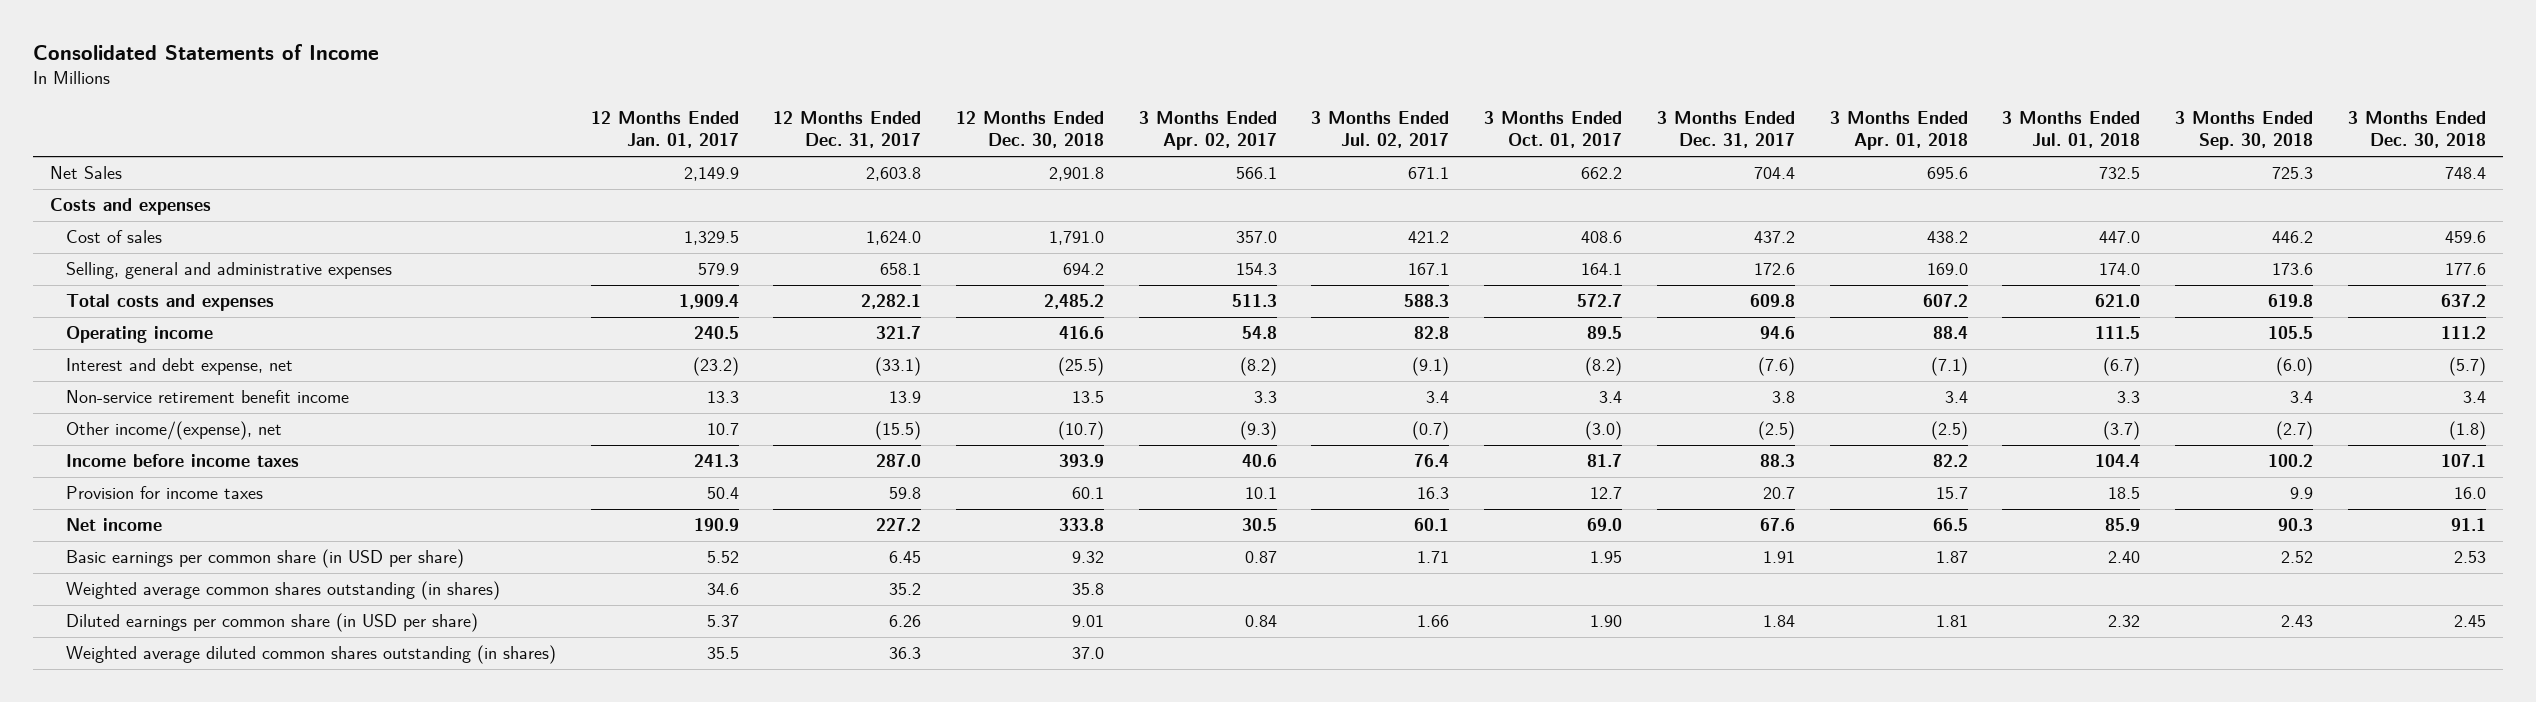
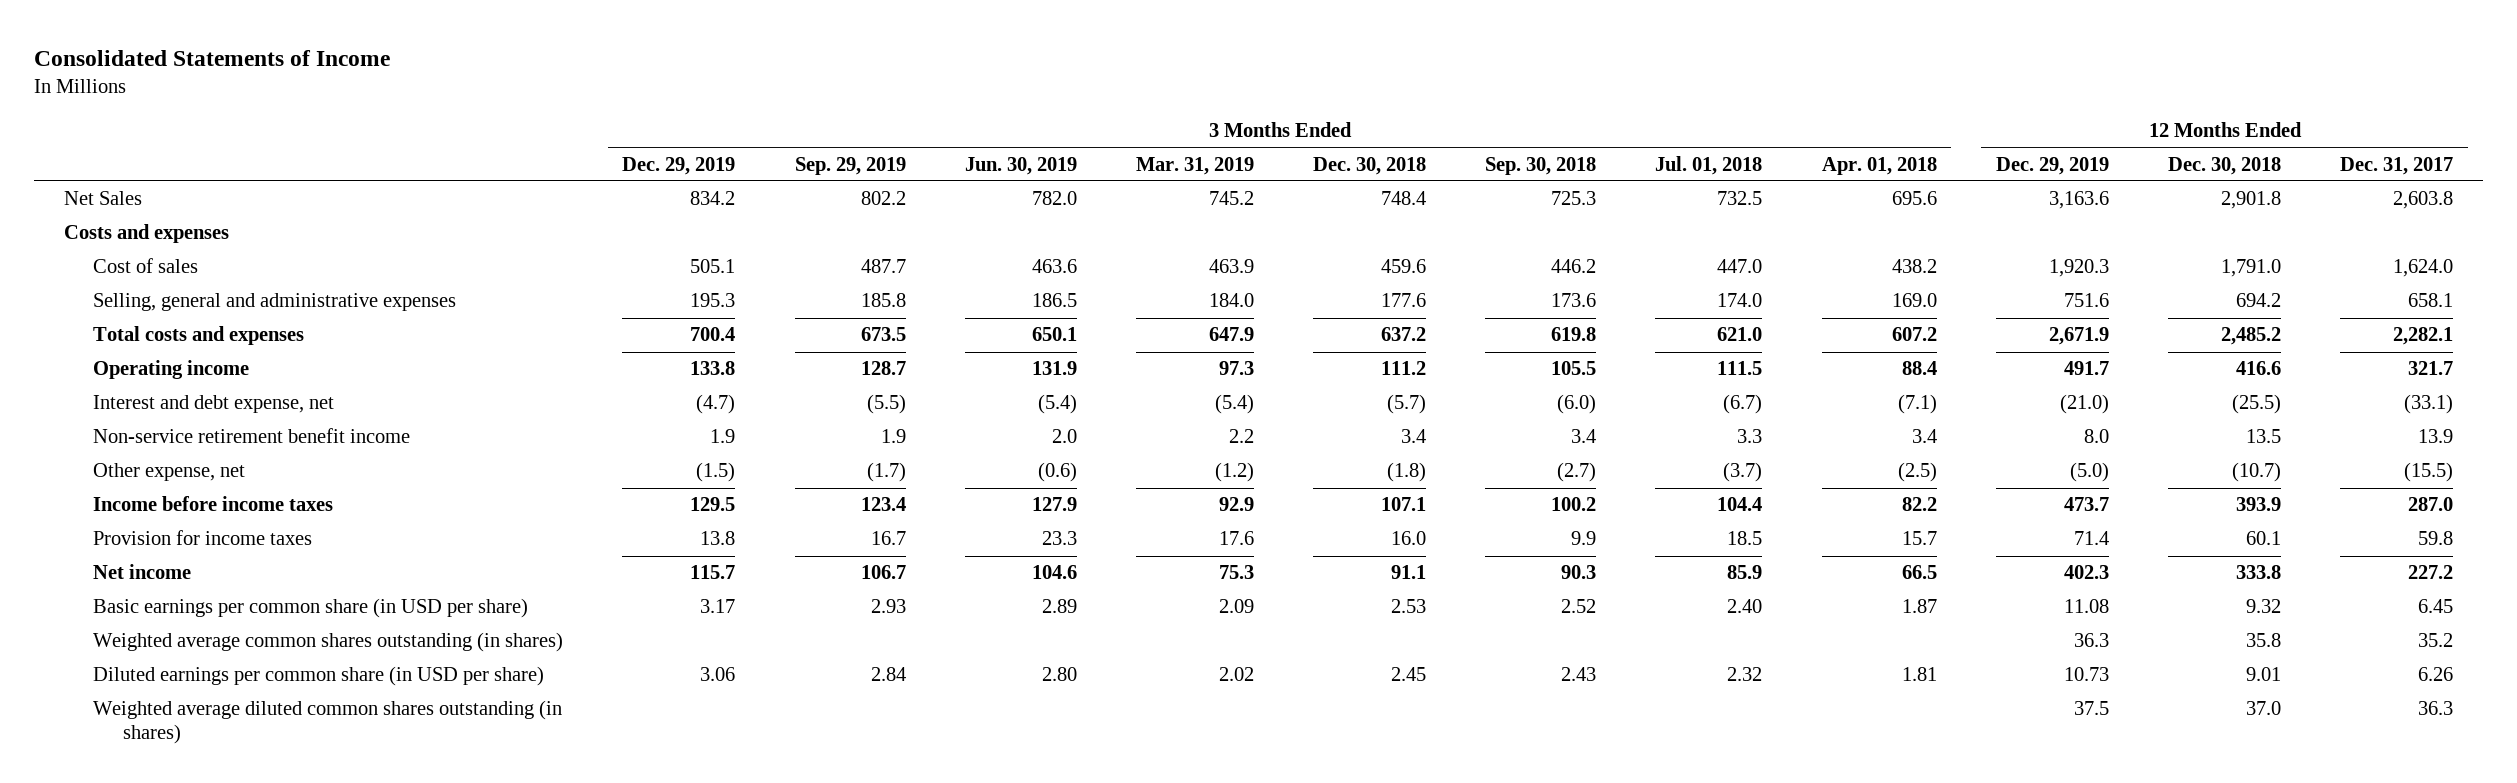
- | 12 Months Ended Jan. 01, 2017 | 12 Months Ended Dec. 31, 2017 | 12 Months Ended Dec. 30, 2018 | 3 Months Ended Apr. 02, 2017 | 3 Months Ended Jul. 02, 2017 | 3 Months Ended Oct. 01, 2017 | 3 Months Ended Dec. 31, 2017 | 3 Months Ended Apr. 01, 2018 | 3 Months Ended Jul. 01, 2018 | 3 Months Ended Sep. 30, 2018 | 3 Months Ended Dec. 30, 2018
+ | 3 Months Ended Dec. 29, 2019 | 3 Months Ended Sep. 29, 2019 | 3 Months Ended Jun. 30, 2019 | 3 Months Ended Mar. 31, 2019 | 3 Months Ended Dec. 30, 2018 | 3 Months Ended Sep. 30, 2018 | 3 Months Ended Jul. 01, 2018 | 3 Months Ended Apr. 01, 2018 | 12 Months Ended Dec. 29, 2019 | 12 Months Ended Dec. 30, 2018 | 12 Months Ended Dec. 31, 2017
- Other income/(expense), net | 10.7 | (15.5) | (10.7) | (9.3) | (0.7) | (3.0) | (2.5) | (2.5) | (3.7) | (2.7) | (1.8)
+ Other expense, net | (1.5) | (1.7) | (0.6) | (1.2) | (1.8) | (2.7) | (3.7) | (2.5) | (5.0) | (10.7) | (15.5)

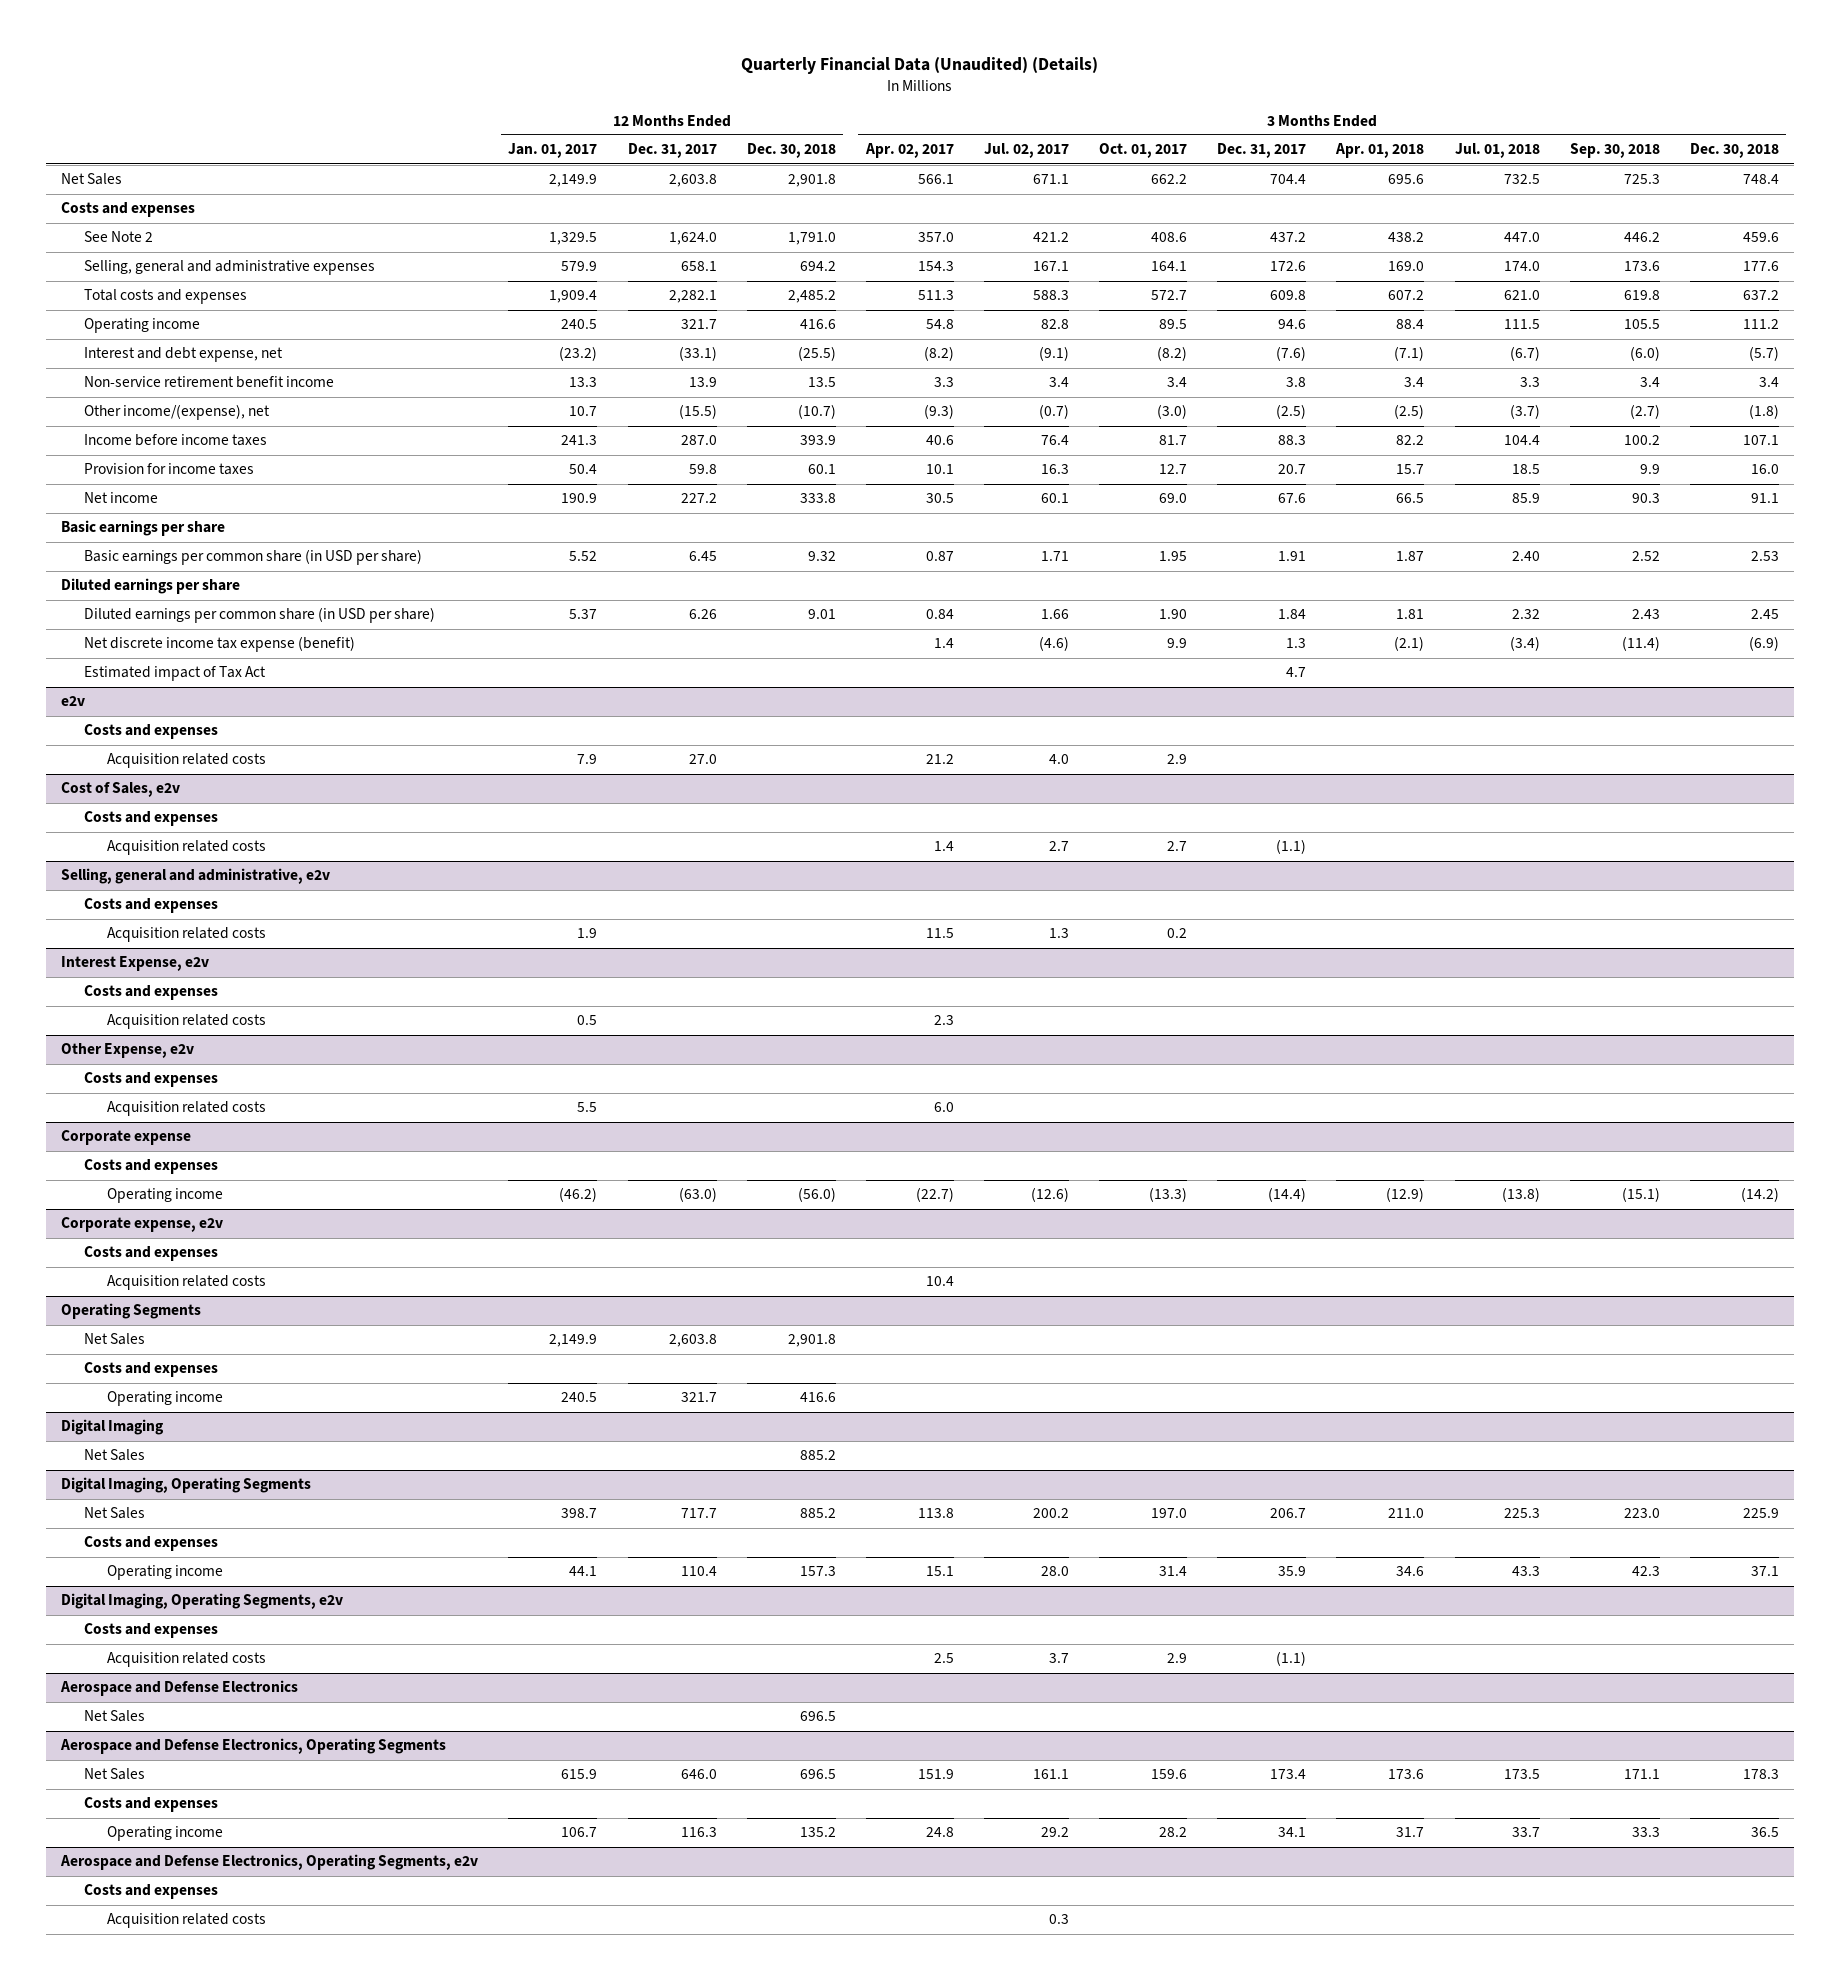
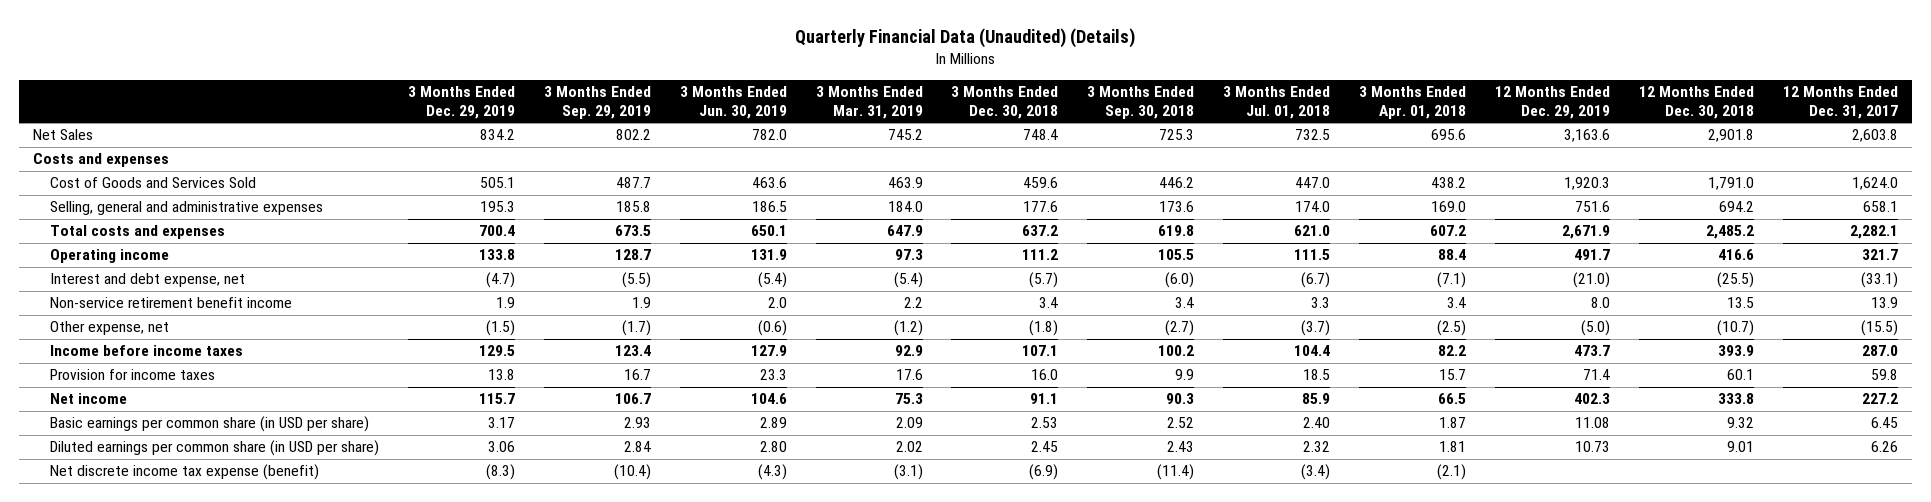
- | 12 Months Ended Jan. 01, 2017 | 12 Months Ended Dec. 31, 2017 | 12 Months Ended Dec. 30, 2018 | 3 Months Ended Apr. 02, 2017 | 3 Months Ended Jul. 02, 2017 | 3 Months Ended Oct. 01, 2017 | 3 Months Ended Dec. 31, 2017 | 3 Months Ended Apr. 01, 2018 | 3 Months Ended Jul. 01, 2018 | 3 Months Ended Sep. 30, 2018 | 3 Months Ended Dec. 30, 2018
+ | 3 Months Ended Dec. 29, 2019 | 3 Months Ended Sep. 29, 2019 | 3 Months Ended Jun. 30, 2019 | 3 Months Ended Mar. 31, 2019 | 3 Months Ended Dec. 30, 2018 | 3 Months Ended Sep. 30, 2018 | 3 Months Ended Jul. 01, 2018 | 3 Months Ended Apr. 01, 2018 | 12 Months Ended Dec. 29, 2019 | 12 Months Ended Dec. 30, 2018 | 12 Months Ended Dec. 31, 2017
- See Note 2 | 1,329.5 | 1,624.0 | 1,791.0 | 357.0 | 421.2 | 408.6 | 437.2 | 438.2 | 447.0 | 446.2 | 459.6
+ Cost of Goods and Services Sold | 505.1 | 487.7 | 463.6 | 463.9 | 459.6 | 446.2 | 447.0 | 438.2 | 1,920.3 | 1,791.0 | 1,624.0
- Other income/(expense), net | 10.7 | (15.5) | (10.7) | (9.3) | (0.7) | (3.0) | (2.5) | (2.5) | (3.7) | (2.7) | (1.8)
+ Other expense, net | (1.5) | (1.7) | (0.6) | (1.2) | (1.8) | (2.7) | (3.7) | (2.5) | (5.0) | (10.7) | (15.5)
- Basic earnings per share
- Diluted earnings per share
- Estimated impact of Tax Act | | | | | | | 4.7 | | | |
- e2v
- Costs and expenses
- Acquisition related costs | 7.9 | 27.0 | | 21.2 | 4.0 | 2.9 | | | | |
- Cost of Sales, e2v
- Costs and expenses
- Acquisition related costs | | | | 1.4 | 2.7 | 2.7 | (1.1) | | | |
- Selling, general and administrative, e2v
- Costs and expenses
- Acquisition related costs | 1.9 | | | 11.5 | 1.3 | 0.2 | | | | |
- Interest Expense, e2v
- Costs and expenses
- Acquisition related costs | 0.5 | | | 2.3 | | | | | | |
- Other Expense, e2v
- Costs and expenses
- Acquisition related costs | 5.5 | | | 6.0 | | | | | | |
- Corporate expense
- Costs and expenses
- Operating income | (46.2) | (63.0) | (56.0) | (22.7) | (12.6) | (13.3) | (14.4) | (12.9) | (13.8) | (15.1) | (14.2)
- Corporate expense, e2v
- Costs and expenses
- Acquisition related costs | | | | 10.4 | | | | | | |
- Operating Segments
- Net Sales | 2,149.9 | 2,603.8 | 2,901.8 | | | | | | | |
- Costs and expenses
- Operating income | 240.5 | 321.7 | 416.6 | | | | | | | |
- Digital Imaging
- Net Sales | | | 885.2 | | | | | | | |
- Digital Imaging, Operating Segments
- Net Sales | 398.7 | 717.7 | 885.2 | 113.8 | 200.2 | 197.0 | 206.7 | 211.0 | 225.3 | 223.0 | 225.9
- Costs and expenses
- Operating income | 44.1 | 110.4 | 157.3 | 15.1 | 28.0 | 31.4 | 35.9 | 34.6 | 43.3 | 42.3 | 37.1
- Digital Imaging, Operating Segments, e2v
- Costs and expenses
- Acquisition related costs | | | | 2.5 | 3.7 | 2.9 | (1.1) | | | |
- Aerospace and Defense Electronics
- Net Sales | | | 696.5 | | | | | | | |
- Aerospace and Defense Electronics, Operating Segments
- Net Sales | 615.9 | 646.0 | 696.5 | 151.9 | 161.1 | 159.6 | 173.4 | 173.6 | 173.5 | 171.1 | 178.3
- Costs and expenses
- Operating income | 106.7 | 116.3 | 135.2 | 24.8 | 29.2 | 28.2 | 34.1 | 31.7 | 33.7 | 33.3 | 36.5
- Aerospace and Defense Electronics, Operating Segments, e2v
- Costs and expenses
- Acquisition related costs | | | | | 0.3 | | | | | |

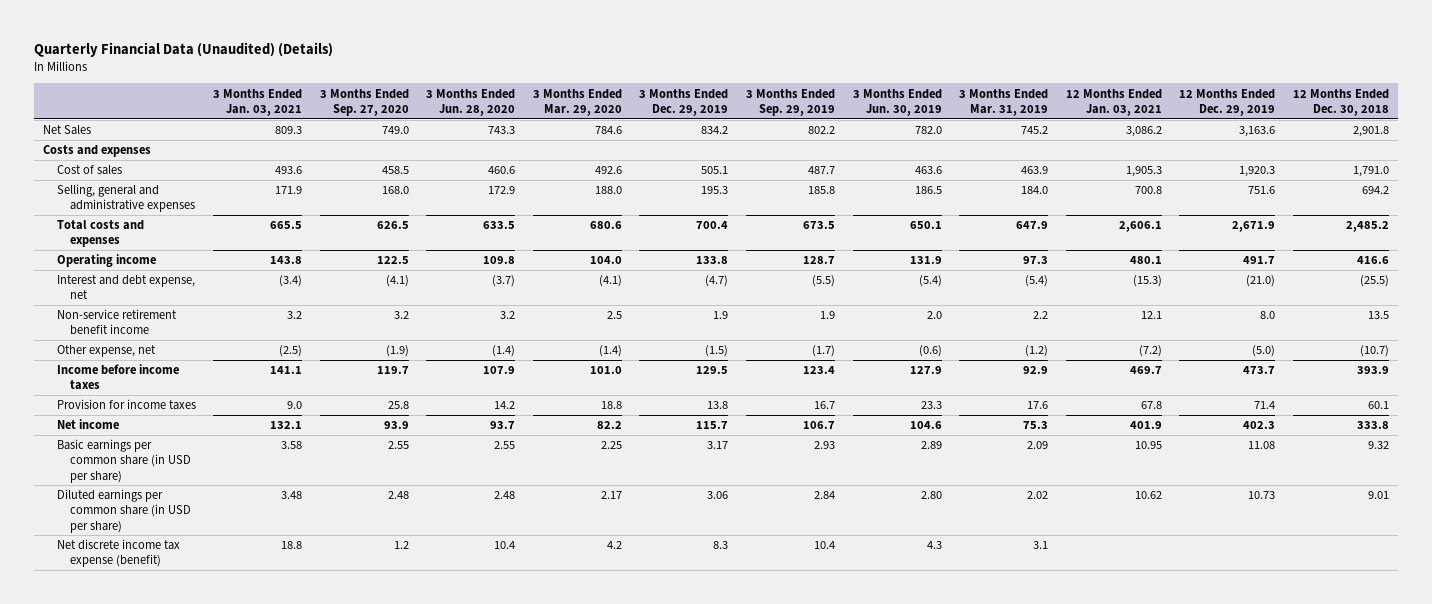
- | 3 Months Ended Dec. 29, 2019 | 3 Months Ended Sep. 29, 2019 | 3 Months Ended Jun. 30, 2019 | 3 Months Ended Mar. 31, 2019 | 3 Months Ended Dec. 30, 2018 | 3 Months Ended Sep. 30, 2018 | 3 Months Ended Jul. 01, 2018 | 3 Months Ended Apr. 01, 2018 | 12 Months Ended Dec. 29, 2019 | 12 Months Ended Dec. 30, 2018 | 12 Months Ended Dec. 31, 2017
+ | 3 Months Ended Jan. 03, 2021 | 3 Months Ended Sep. 27, 2020 | 3 Months Ended Jun. 28, 2020 | 3 Months Ended Mar. 29, 2020 | 3 Months Ended Dec. 29, 2019 | 3 Months Ended Sep. 29, 2019 | 3 Months Ended Jun. 30, 2019 | 3 Months Ended Mar. 31, 2019 | 12 Months Ended Jan. 03, 2021 | 12 Months Ended Dec. 29, 2019 | 12 Months Ended Dec. 30, 2018
- Cost of Goods and Services Sold | 505.1 | 487.7 | 463.6 | 463.9 | 459.6 | 446.2 | 447.0 | 438.2 | 1,920.3 | 1,791.0 | 1,624.0
+ Cost of sales | 493.6 | 458.5 | 460.6 | 492.6 | 505.1 | 487.7 | 463.6 | 463.9 | 1,905.3 | 1,920.3 | 1,791.0
- Net discrete income tax expense (benefit) | (8.3) | (10.4) | (4.3) | (3.1) | (6.9) | (11.4) | (3.4) | (2.1) | | |
+ Net discrete income tax expense (benefit) | 18.8 | 1.2 | 10.4 | 4.2 | 8.3 | 10.4 | 4.3 | 3.1 | | |

